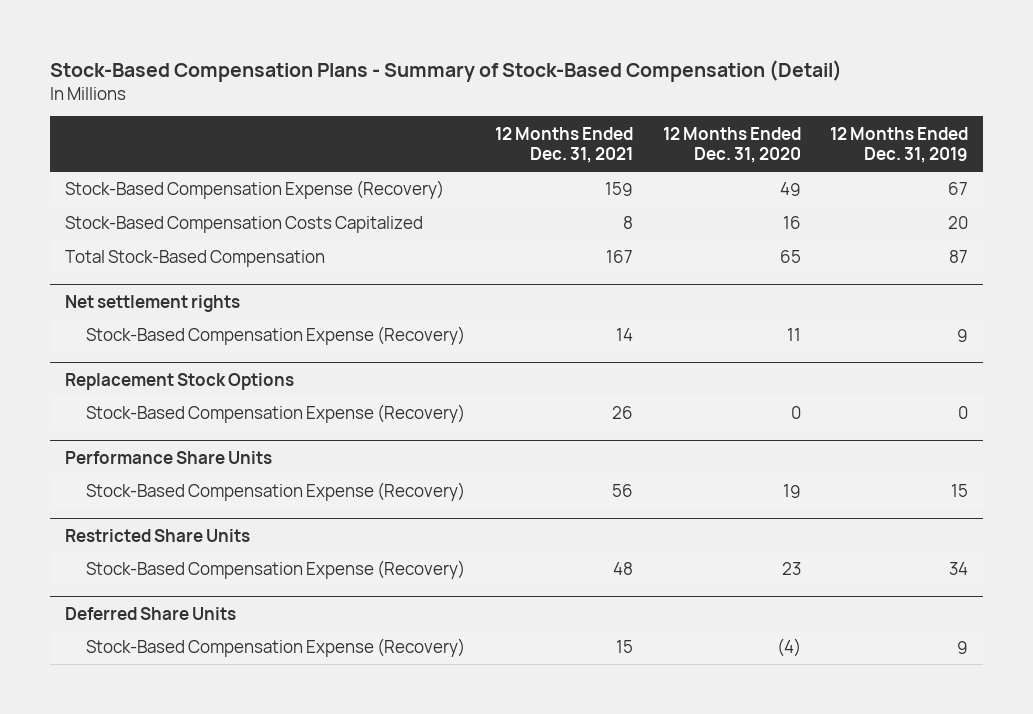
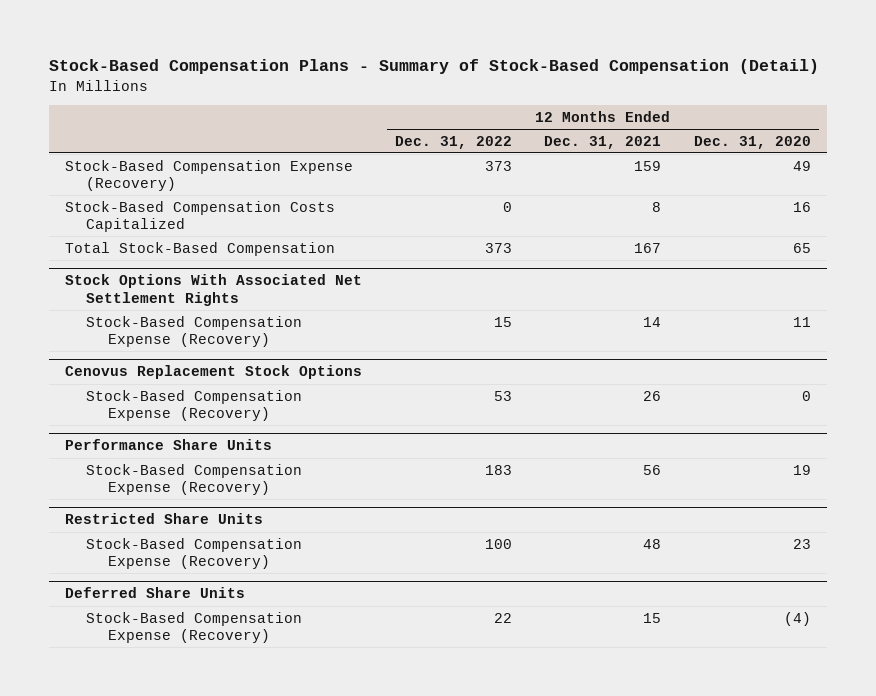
- | 12 Months Ended Dec. 31, 2021 | 12 Months Ended Dec. 31, 2020 | 12 Months Ended Dec. 31, 2019
+ | 12 Months Ended Dec. 31, 2022 | 12 Months Ended Dec. 31, 2021 | 12 Months Ended Dec. 31, 2020
- Net settlement rights
+ Stock Options With Associated Net Settlement Rights
- Replacement Stock Options
+ Cenovus Replacement Stock Options

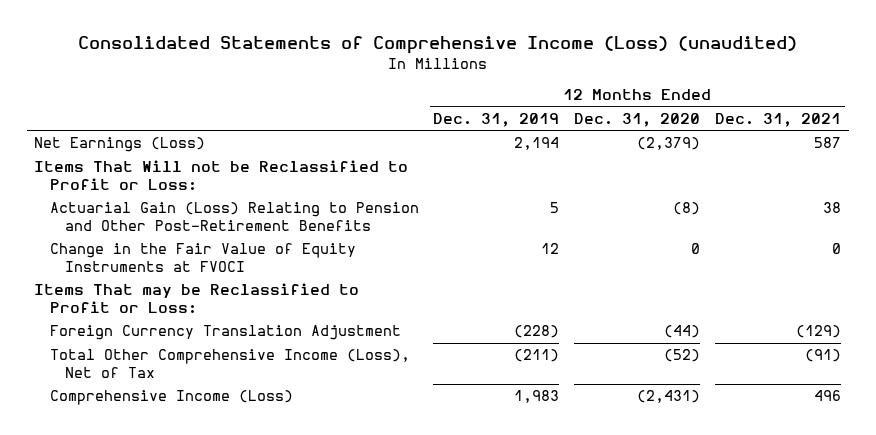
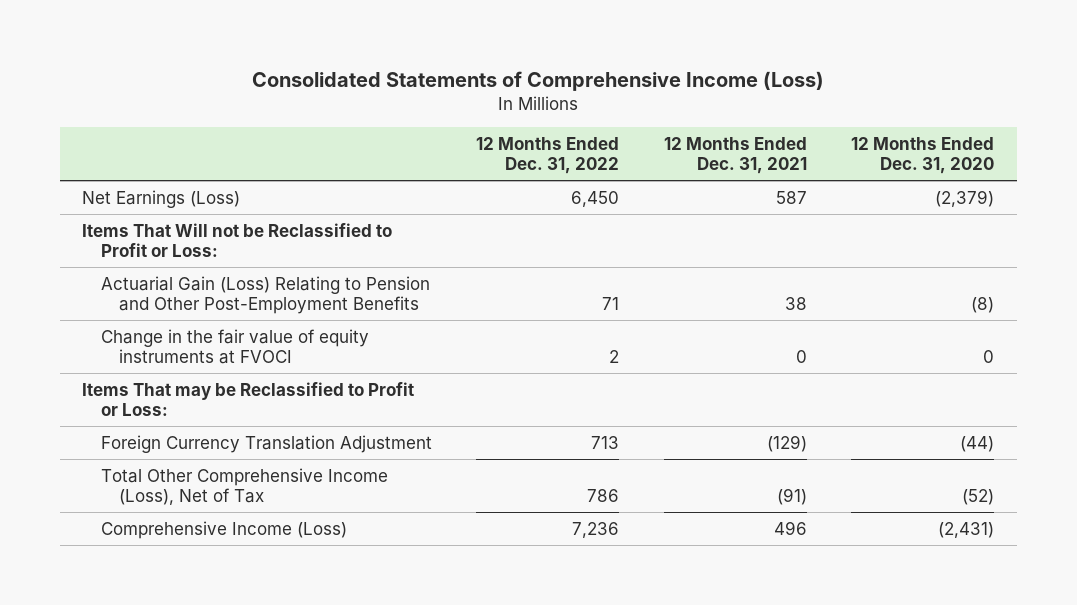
- Consolidated Statements of Comprehensive Income (Loss) (unaudited)
+ Consolidated Statements of Comprehensive Income (Loss)
- | 12 Months Ended Dec. 31, 2019 | 12 Months Ended Dec. 31, 2020 | 12 Months Ended Dec. 31, 2021
+ | 12 Months Ended Dec. 31, 2022 | 12 Months Ended Dec. 31, 2021 | 12 Months Ended Dec. 31, 2020
- Actuarial Gain (Loss) Relating to Pension and Other Post-Retirement Benefits | 5 | (8) | 38
- Change in the Fair Value of Equity Instruments at FVOCI | 12 | 0 | 0
+ Actuarial Gain (Loss) Relating to Pension and Other Post-Employment Benefits | 71 | 38 | (8)
+ Change in the fair value of equity instruments at FVOCI | 2 | 0 | 0

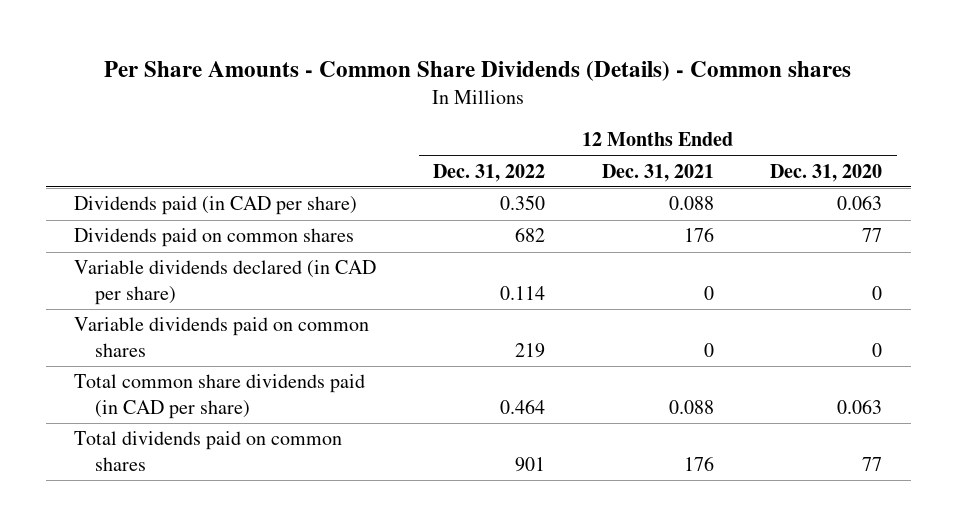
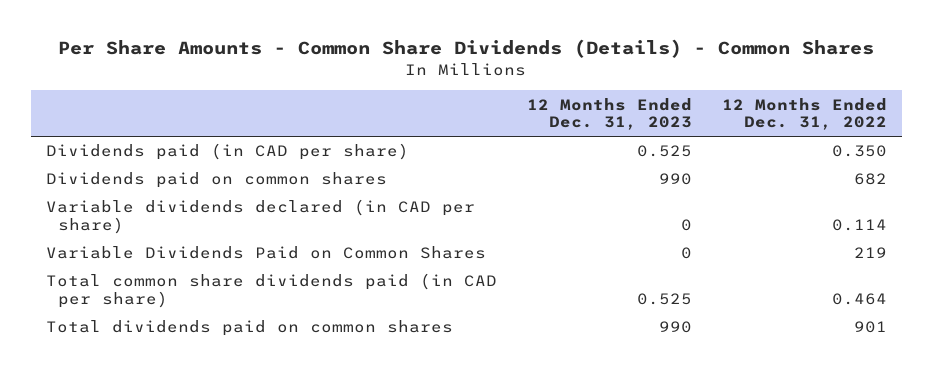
- Per Share Amounts - Common Share Dividends (Details) - Common shares
+ Per Share Amounts - Common Share Dividends (Details) - Common Shares
- | 12 Months Ended Dec. 31, 2022 | 12 Months Ended Dec. 31, 2021 | 12 Months Ended Dec. 31, 2020
+ | 12 Months Ended Dec. 31, 2023 | 12 Months Ended Dec. 31, 2022
- Variable dividends paid on common shares | 219 | 0 | 0
+ Variable Dividends Paid on Common Shares | 0 | 219

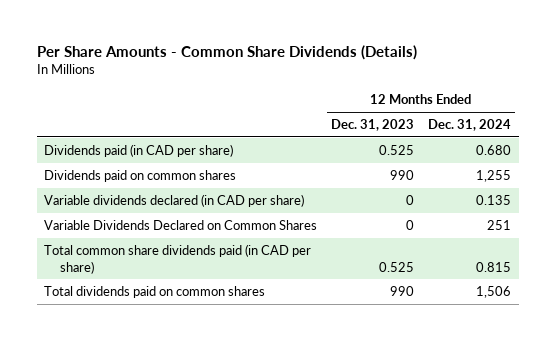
- Per Share Amounts - Common Share Dividends (Details) - Common Shares
+ Per Share Amounts - Common Share Dividends (Details)
- | 12 Months Ended Dec. 31, 2023 | 12 Months Ended Dec. 31, 2022
+ | 12 Months Ended Dec. 31, 2023 | 12 Months Ended Dec. 31, 2024
- Variable Dividends Paid on Common Shares | 0 | 219
+ Variable Dividends Declared on Common Shares | 0 | 251

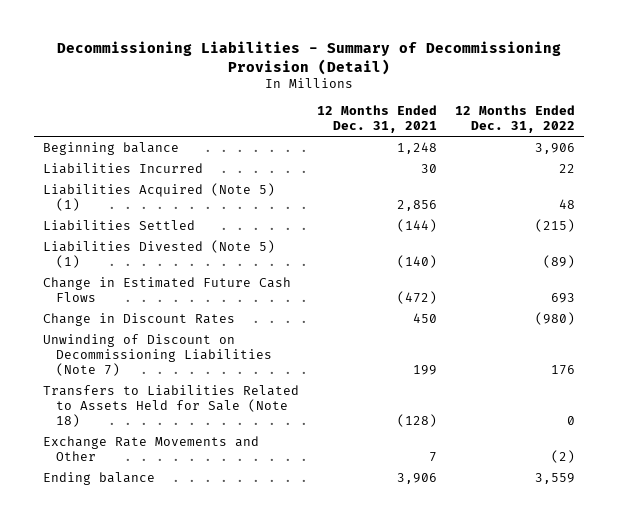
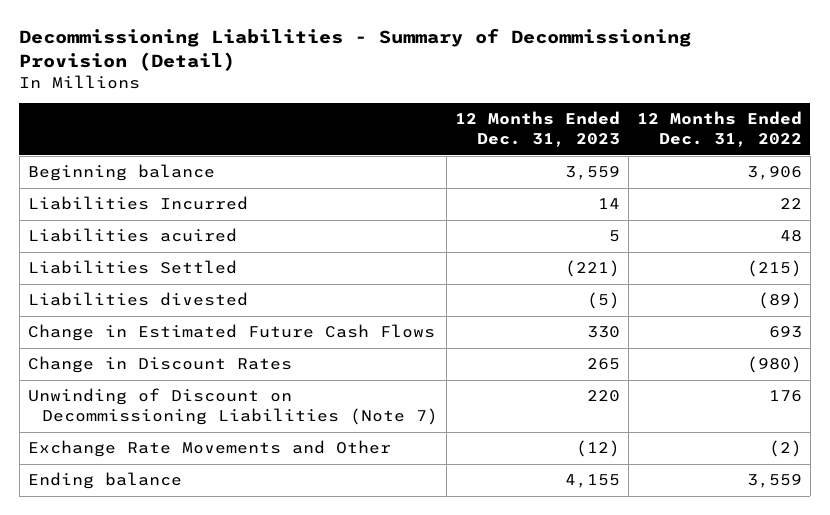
- | 12 Months Ended Dec. 31, 2021 | 12 Months Ended Dec. 31, 2022
+ | 12 Months Ended Dec. 31, 2023 | 12 Months Ended Dec. 31, 2022
- Liabilities Acquired (Note 5) (1) | 2,856 | 48
+ Liabilities acuired | 5 | 48
- Liabilities Divested (Note 5) (1) | (140) | (89)
+ Liabilities divested | (5) | (89)
- Transfers to Liabilities Related to Assets Held for Sale (Note 18) | (128) | 0

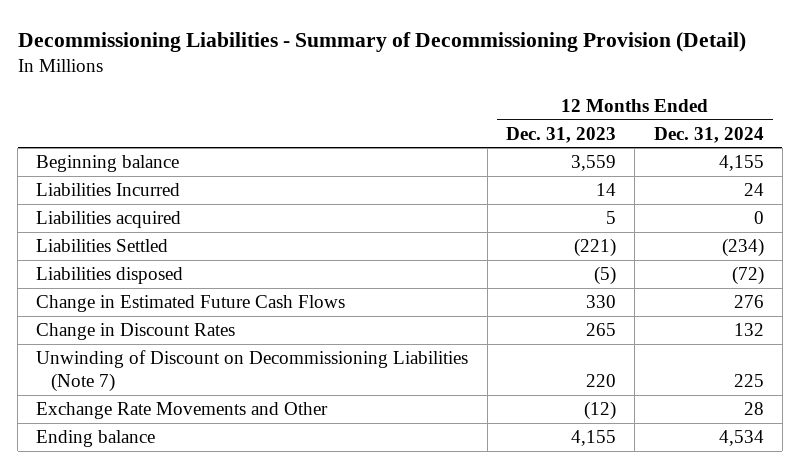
- | 12 Months Ended Dec. 31, 2023 | 12 Months Ended Dec. 31, 2022
+ | 12 Months Ended Dec. 31, 2023 | 12 Months Ended Dec. 31, 2024
- Liabilities acuired | 5 | 48
+ Liabilities acquired | 5 | 0
- Liabilities divested | (5) | (89)
+ Liabilities disposed | (5) | (72)

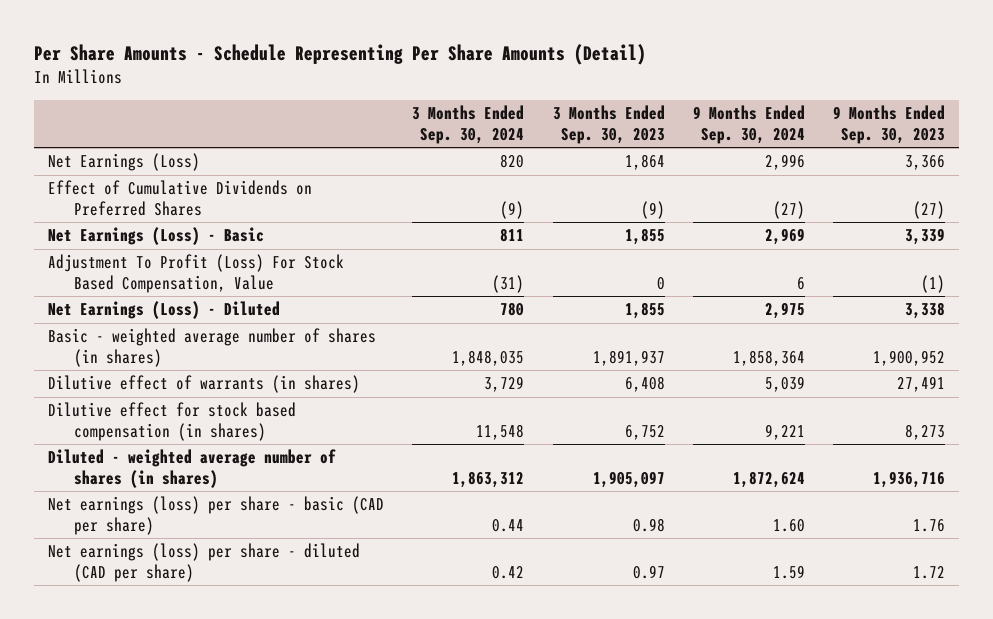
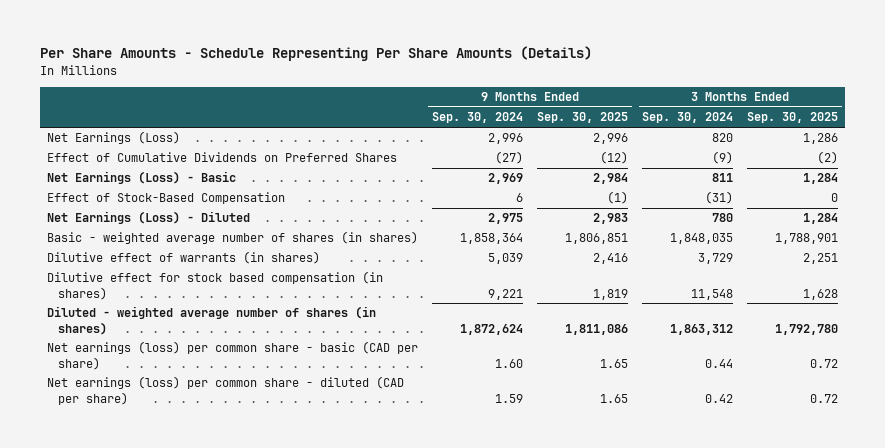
- Per Share Amounts - Schedule Representing Per Share Amounts (Detail)
+ Per Share Amounts - Schedule Representing Per Share Amounts (Details)
- | 3 Months Ended Sep. 30, 2024 | 3 Months Ended Sep. 30, 2023 | 9 Months Ended Sep. 30, 2024 | 9 Months Ended Sep. 30, 2023
+ | 9 Months Ended Sep. 30, 2024 | 9 Months Ended Sep. 30, 2025 | 3 Months Ended Sep. 30, 2024 | 3 Months Ended Sep. 30, 2025
- Adjustment To Profit (Loss) For Stock Based Compensation, Value | (31) | 0 | 6 | (1)
+ Effect of Stock-Based Compensation | 6 | (1) | (31) | 0
- Net earnings (loss) per share - basic (CAD per share) | 0.44 | 0.98 | 1.60 | 1.76
- Net earnings (loss) per share - diluted (CAD per share) | 0.42 | 0.97 | 1.59 | 1.72
+ Net earnings (loss) per common share - basic (CAD per share) | 1.60 | 1.65 | 0.44 | 0.72
+ Net earnings (loss) per common share - diluted (CAD per share) | 1.59 | 1.65 | 0.42 | 0.72

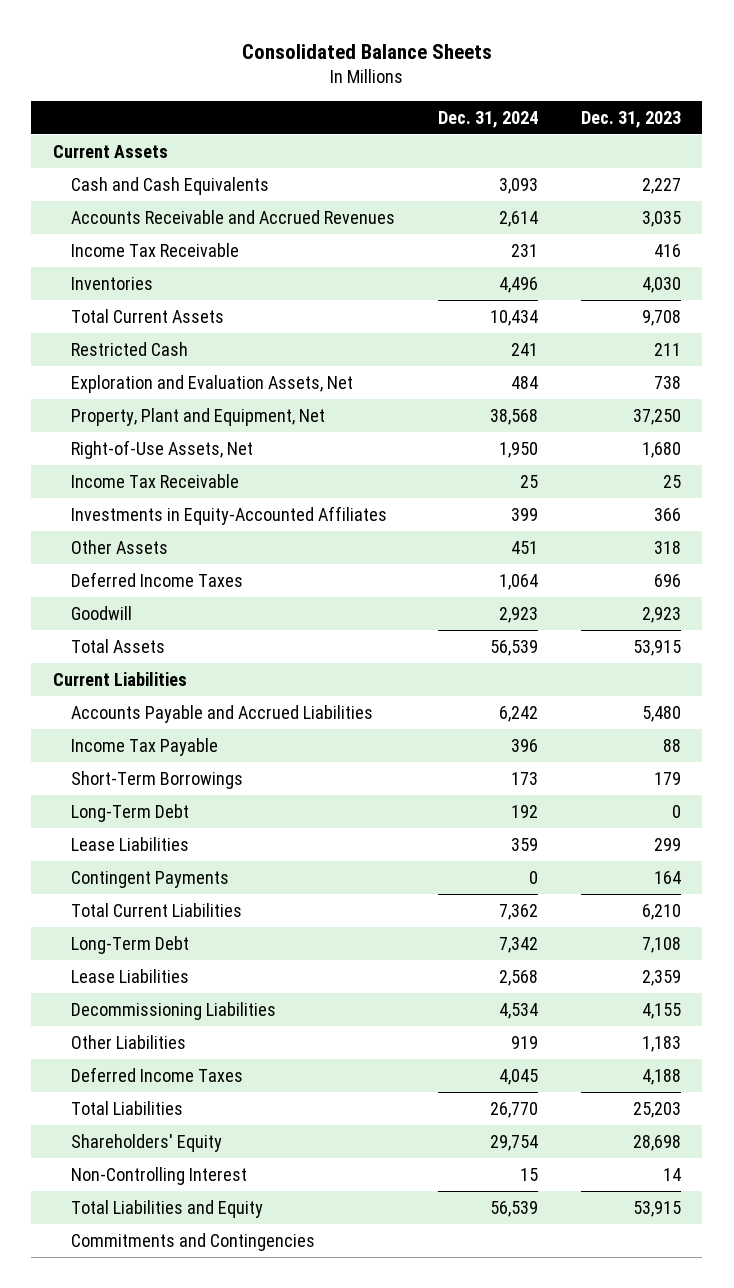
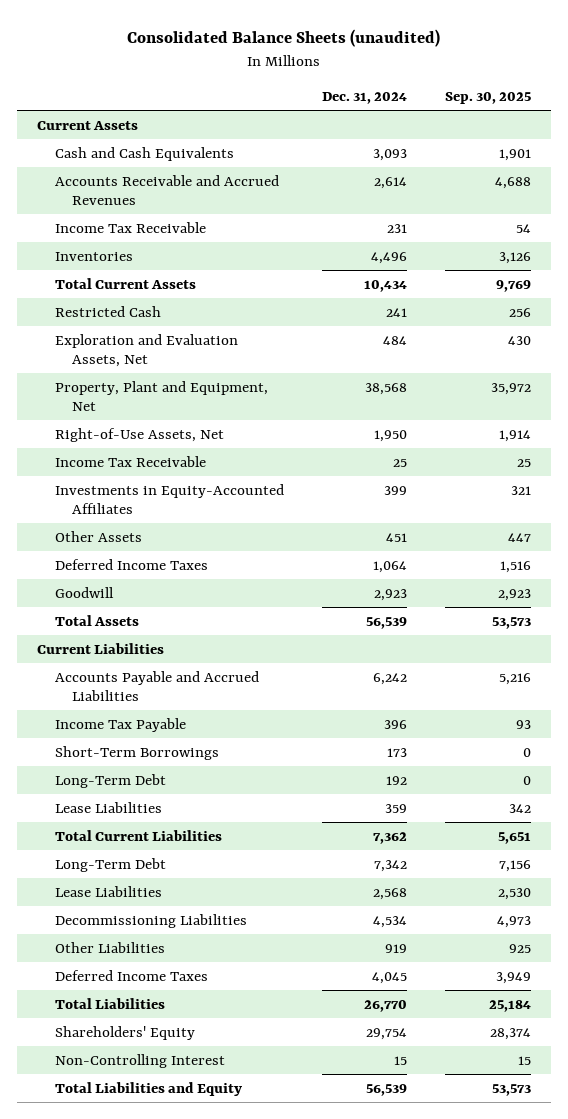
- Consolidated Balance Sheets
+ Consolidated Balance Sheets (unaudited)
- | Dec. 31, 2024 | Dec. 31, 2023
+ | Dec. 31, 2024 | Sep. 30, 2025
- Contingent Payments | 0 | 164
- Commitments and Contingencies

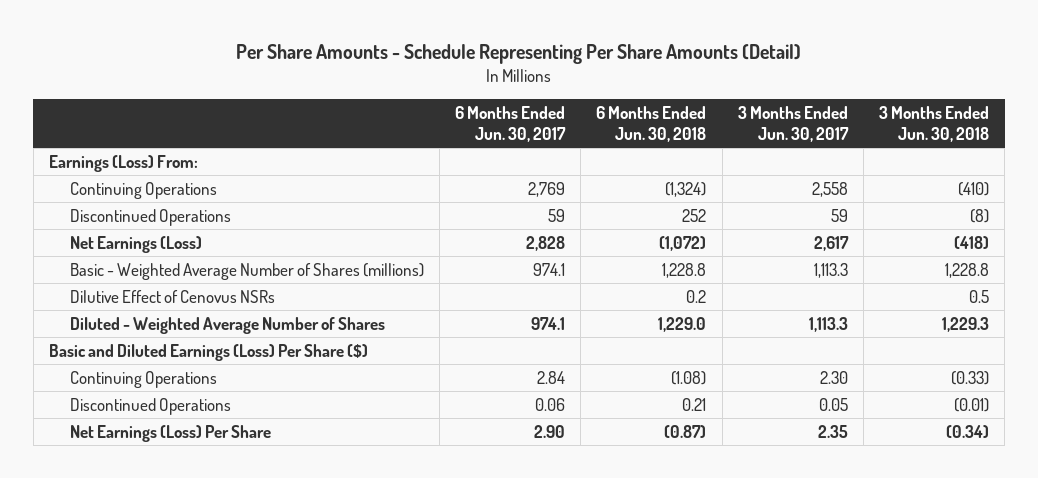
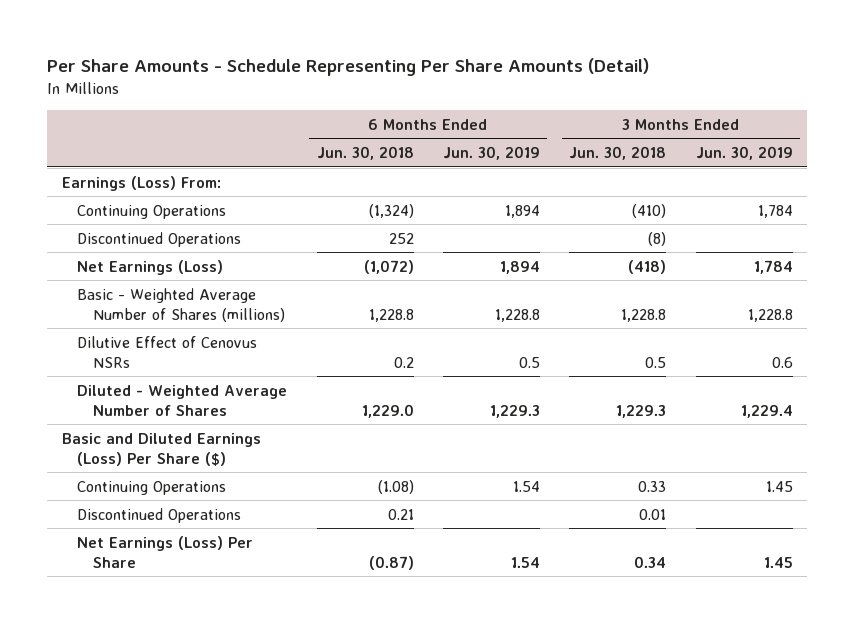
- | 6 Months Ended Jun. 30, 2017 | 6 Months Ended Jun. 30, 2018 | 3 Months Ended Jun. 30, 2017 | 3 Months Ended Jun. 30, 2018
+ | 6 Months Ended Jun. 30, 2018 | 6 Months Ended Jun. 30, 2019 | 3 Months Ended Jun. 30, 2018 | 3 Months Ended Jun. 30, 2019
- Continuing Operations | 2.84 | (1.08) | 2.30 | (0.33)
- Discontinued Operations | 0.06 | 0.21 | 0.05 | (0.01)
- Net Earnings (Loss) Per Share | 2.90 | (0.87) | 2.35 | (0.34)
+ Continuing Operations | (1.08) | 1.54 | 0.33 | 1.45
+ Discontinued Operations | 0.21 | | 0.01 |
+ Net Earnings (Loss) Per Share | (0.87) | 1.54 | 0.34 | 1.45

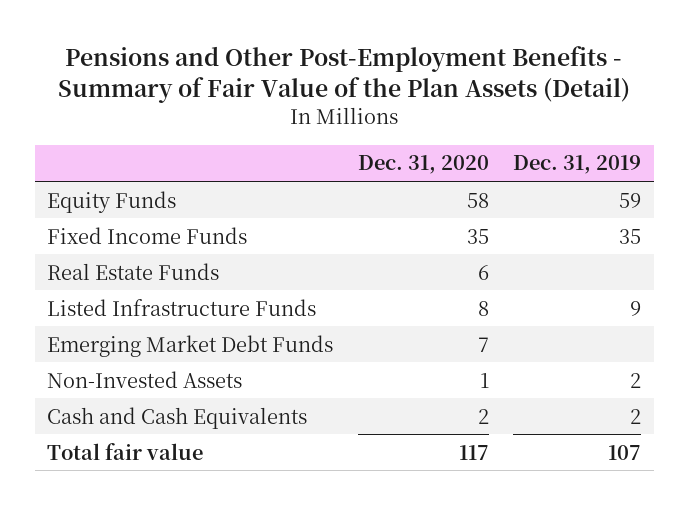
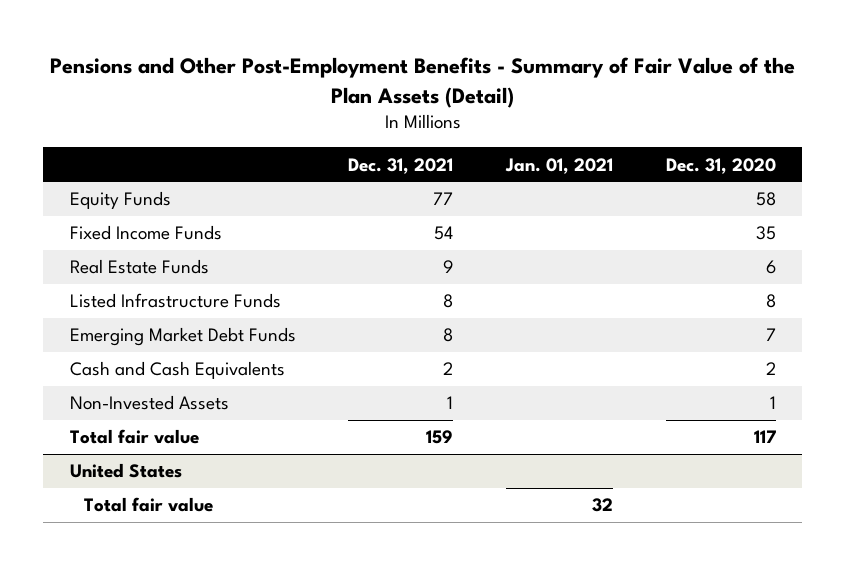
- | Dec. 31, 2020 | Dec. 31, 2019
+ | Dec. 31, 2021 | Jan. 01, 2021 | Dec. 31, 2020
moved down: Non-Invested Assets | 1 | | 1
+ United States
+ Total fair value | | 32 |

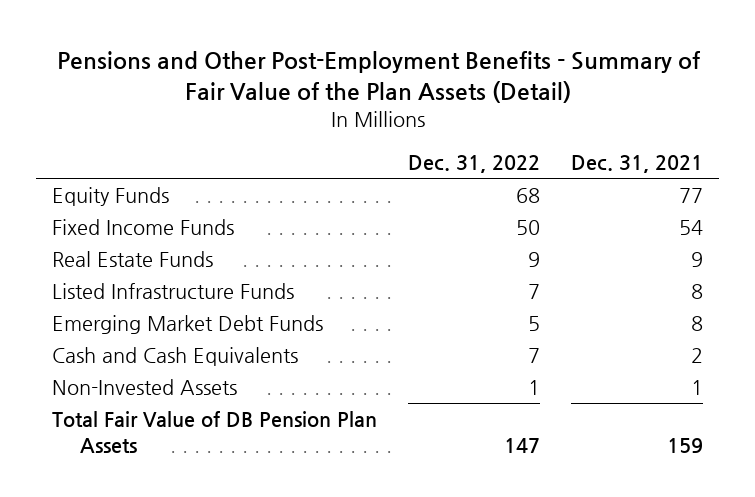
- | Dec. 31, 2021 | Jan. 01, 2021 | Dec. 31, 2020
+ | Dec. 31, 2022 | Dec. 31, 2021
- Total fair value | 159 | | 117
- United States
- Total fair value | | 32 |
+ Total Fair Value of DB Pension Plan Assets | 147 | 159

